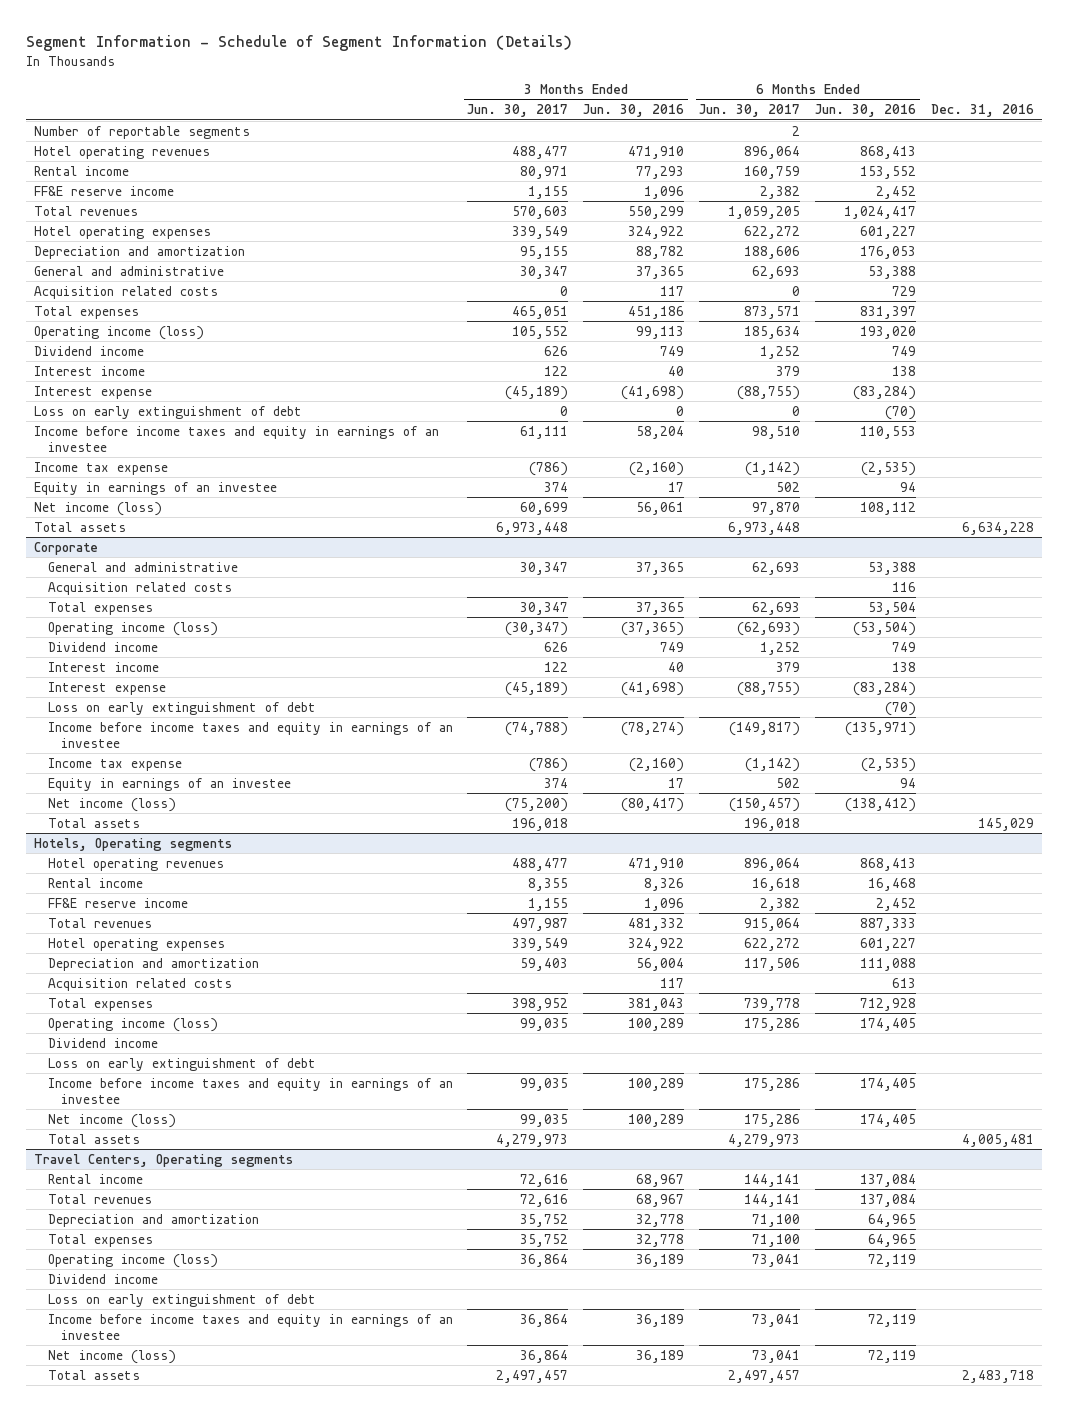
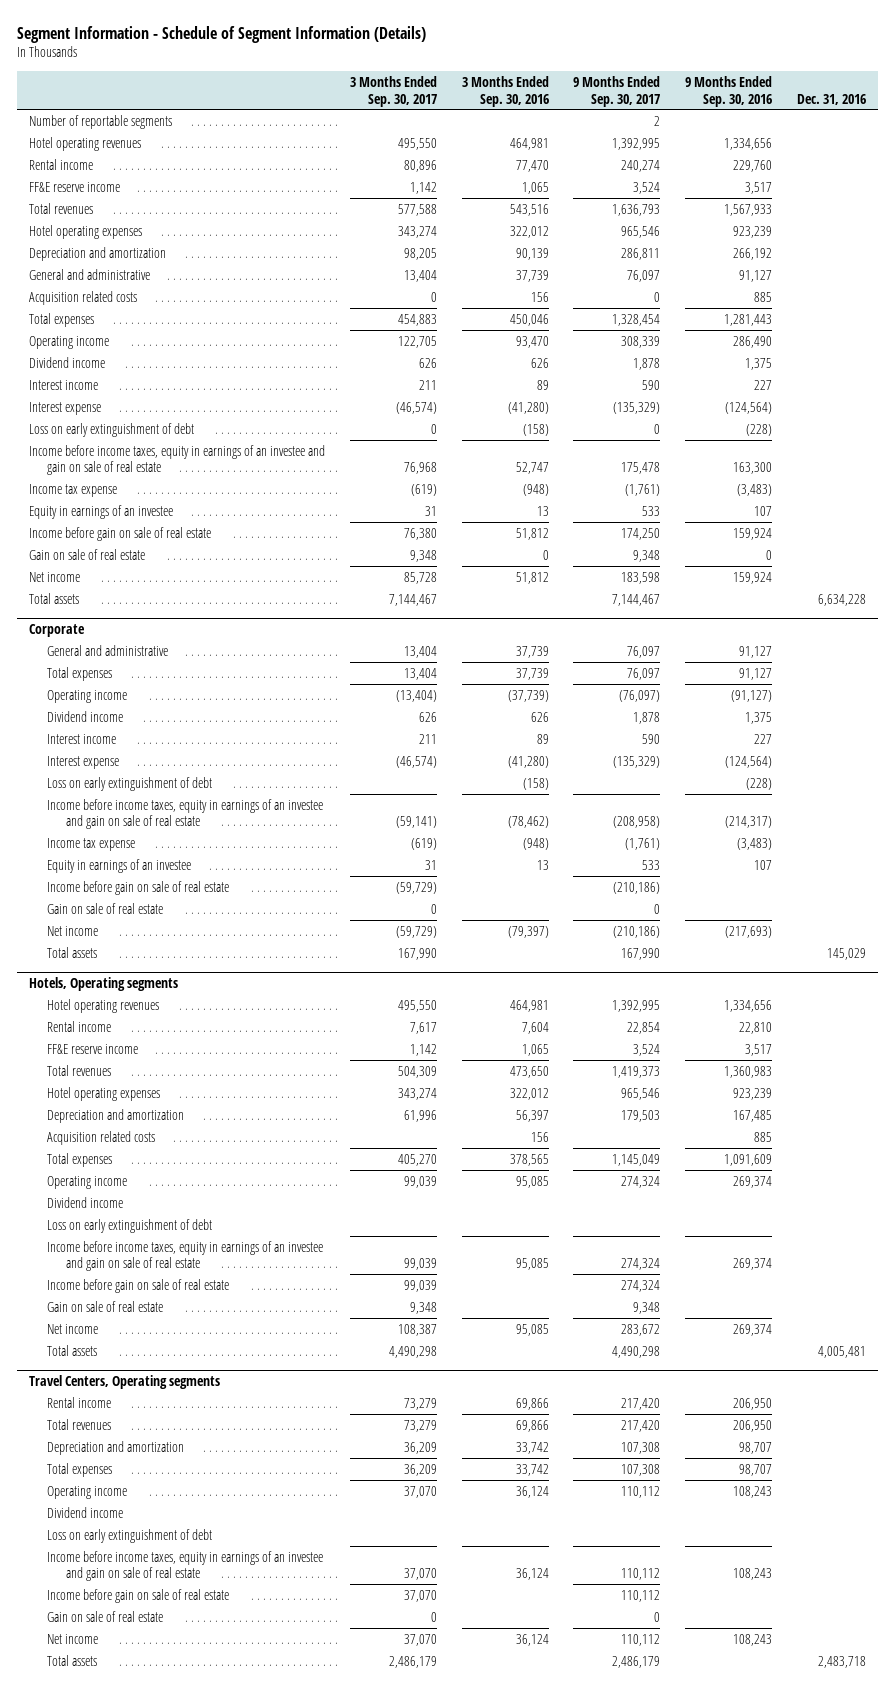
- | 3 Months Ended Jun. 30, 2017 | 3 Months Ended Jun. 30, 2016 | 6 Months Ended Jun. 30, 2017 | 6 Months Ended Jun. 30, 2016 | Dec. 31, 2016
+ | 3 Months Ended Sep. 30, 2017 | 3 Months Ended Sep. 30, 2016 | 9 Months Ended Sep. 30, 2017 | 9 Months Ended Sep. 30, 2016 | Dec. 31, 2016
- Operating income (loss) | 105,552 | 99,113 | 185,634 | 193,020 |
+ Operating income | 122,705 | 93,470 | 308,339 | 286,490 |
- Income before income taxes and equity in earnings of an investee | 61,111 | 58,204 | 98,510 | 110,553 |
+ Income before income taxes, equity in earnings of an investee and gain on sale of real estate | 76,968 | 52,747 | 175,478 | 163,300 |
- Net income (loss) | 60,699 | 56,061 | 97,870 | 108,112 |
+ Income before gain on sale of real estate | 76,380 | 51,812 | 174,250 | 159,924 |
+ Gain on sale of real estate | 9,348 | 0 | 9,348 | 0 |
+ Net income | 85,728 | 51,812 | 183,598 | 159,924 |
@ Corporate
- Acquisition related costs | | | | 116 |
- Operating income (loss) | (30,347) | (37,365) | (62,693) | (53,504) |
+ Operating income | (13,404) | (37,739) | (76,097) | (91,127) |
- Income before income taxes and equity in earnings of an investee | (74,788) | (78,274) | (149,817) | (135,971) |
+ Income before income taxes, equity in earnings of an investee and gain on sale of real estate | (59,141) | (78,462) | (208,958) | (214,317) |
- Net income (loss) | (75,200) | (80,417) | (150,457) | (138,412) |
+ Income before gain on sale of real estate | (59,729) | | (210,186) | |
+ Gain on sale of real estate | 0 | | 0 | |
+ Net income | (59,729) | (79,397) | (210,186) | (217,693) |
@ Hotels, Operating segments
- Operating income (loss) | 99,035 | 100,289 | 175,286 | 174,405 |
+ Operating income | 99,039 | 95,085 | 274,324 | 269,374 |
- Income before income taxes and equity in earnings of an investee | 99,035 | 100,289 | 175,286 | 174,405 |
- Net income (loss) | 99,035 | 100,289 | 175,286 | 174,405 |
+ Income before income taxes, equity in earnings of an investee and gain on sale of real estate | 99,039 | 95,085 | 274,324 | 269,374 |
+ Income before gain on sale of real estate | 99,039 | | 274,324 | |
+ Gain on sale of real estate | 9,348 | | 9,348 | |
+ Net income | 108,387 | 95,085 | 283,672 | 269,374 |
@ Travel Centers, Operating segments
- Operating income (loss) | 36,864 | 36,189 | 73,041 | 72,119 |
+ Operating income | 37,070 | 36,124 | 110,112 | 108,243 |
- Income before income taxes and equity in earnings of an investee | 36,864 | 36,189 | 73,041 | 72,119 |
- Net income (loss) | 36,864 | 36,189 | 73,041 | 72,119 |
+ Income before income taxes, equity in earnings of an investee and gain on sale of real estate | 37,070 | 36,124 | 110,112 | 108,243 |
+ Income before gain on sale of real estate | 37,070 | | 110,112 | |
+ Gain on sale of real estate | 0 | | 0 | |
+ Net income | 37,070 | 36,124 | 110,112 | 108,243 |

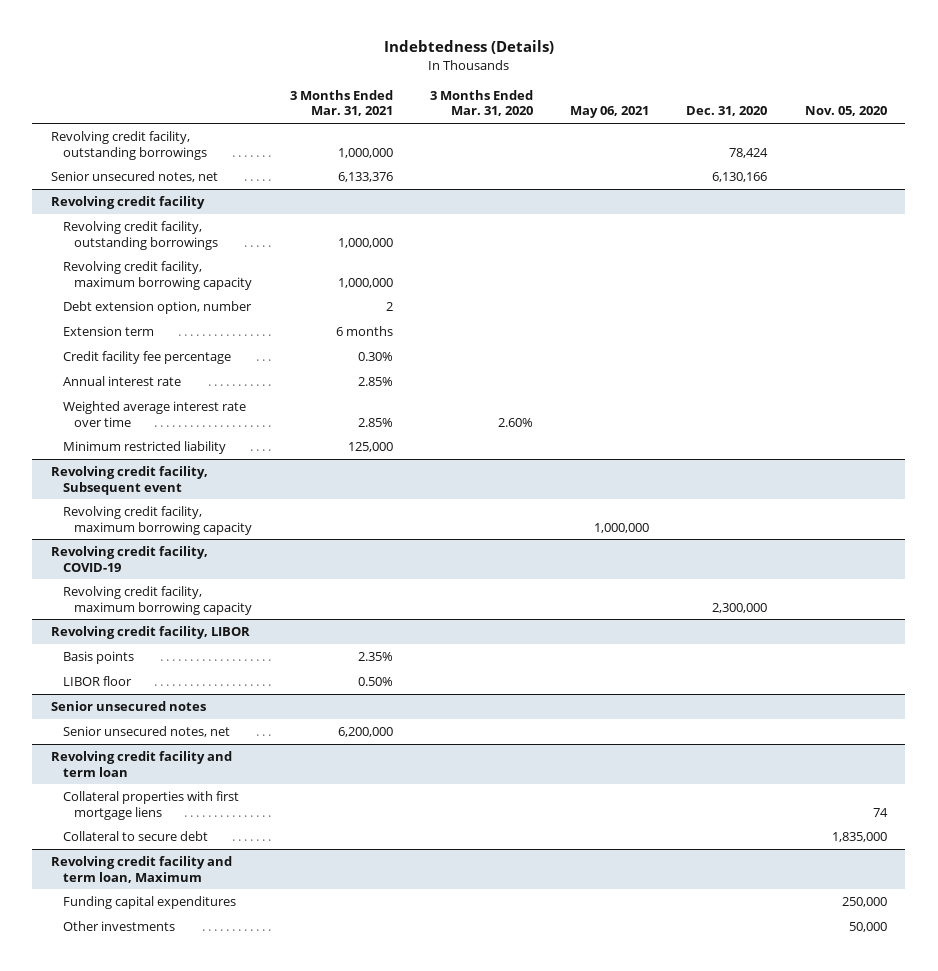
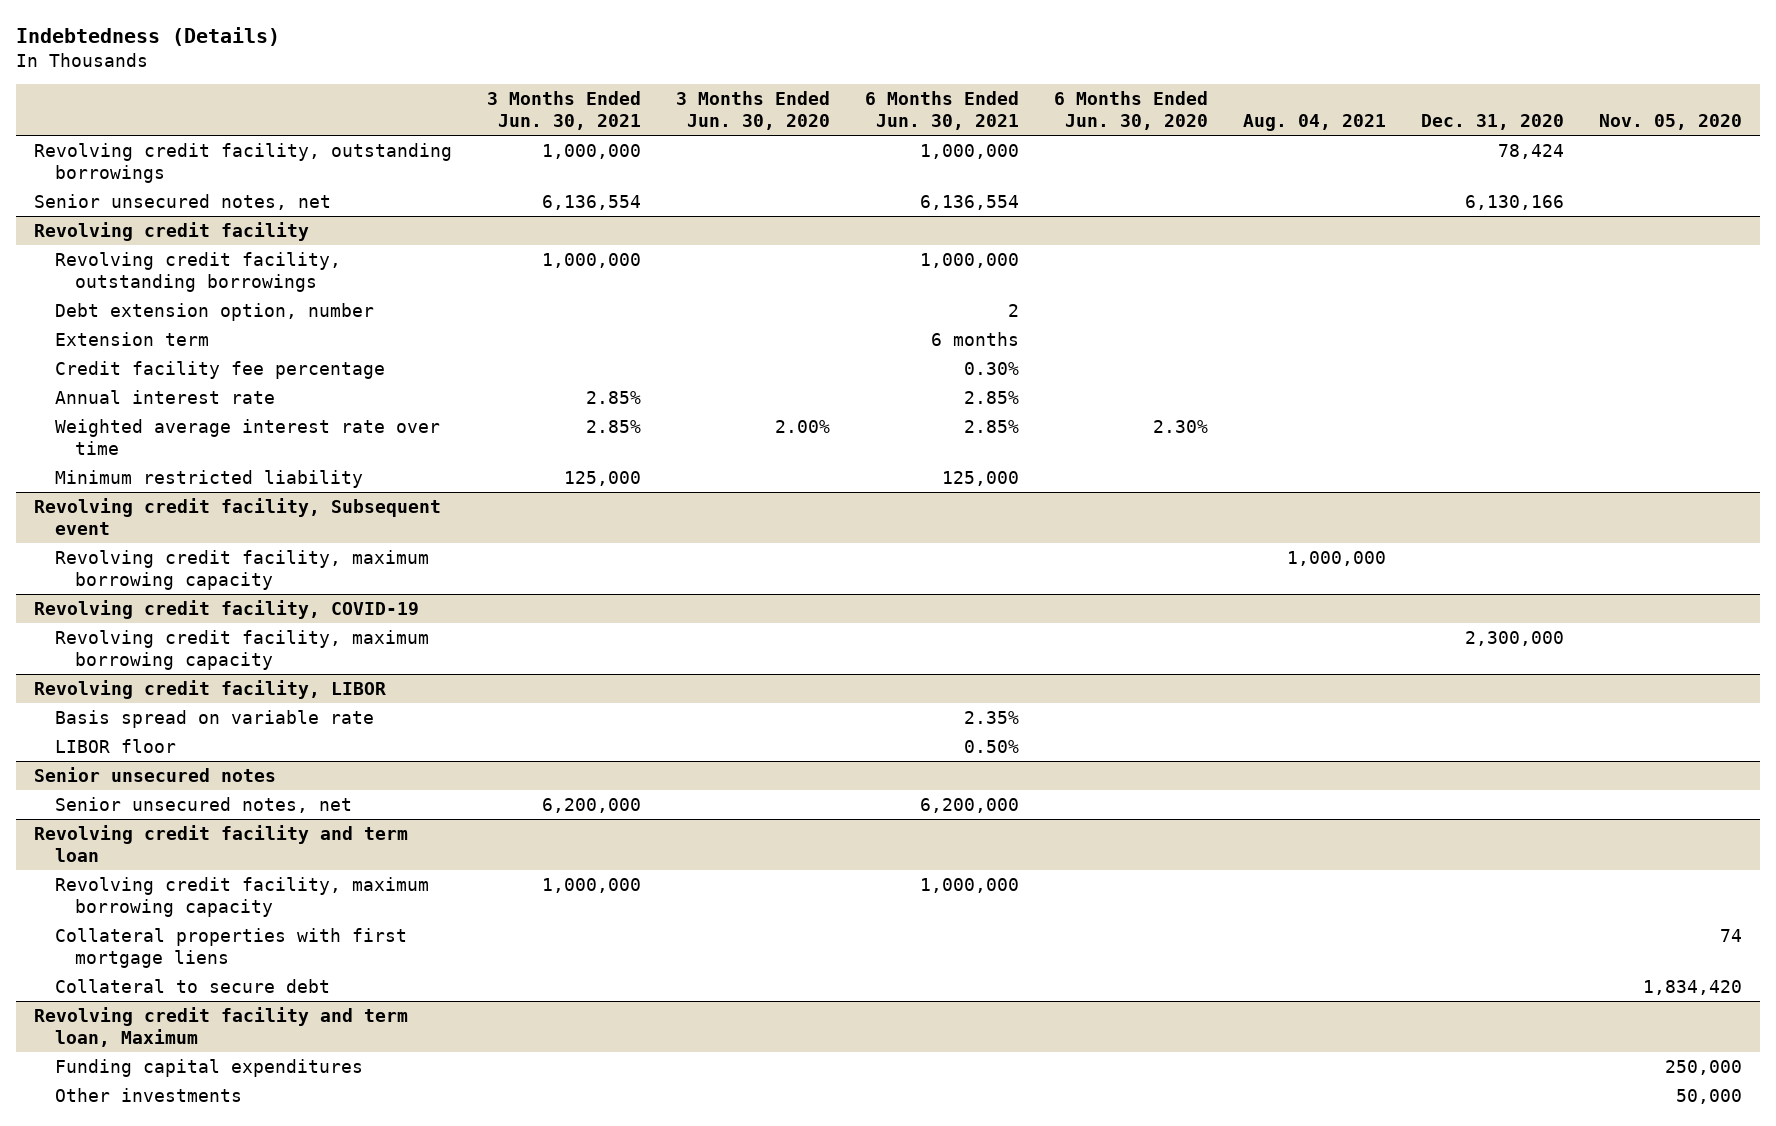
- | 3 Months Ended Mar. 31, 2021 | 3 Months Ended Mar. 31, 2020 | May 06, 2021 | Dec. 31, 2020 | Nov. 05, 2020
+ | 3 Months Ended Jun. 30, 2021 | 3 Months Ended Jun. 30, 2020 | 6 Months Ended Jun. 30, 2021 | 6 Months Ended Jun. 30, 2020 | Aug. 04, 2021 | Dec. 31, 2020 | Nov. 05, 2020
@ Revolving credit facility
- Revolving credit facility, maximum borrowing capacity | 1,000,000 | | | |
@ Revolving credit facility, LIBOR
- Basis points | 2.35% | | | |
+ Basis spread on variable rate | | | 2.35% | | | |
@ Revolving credit facility and term loan
+ Revolving credit facility, maximum borrowing capacity | 1,000,000 | | 1,000,000 | | | |
- Collateral to secure debt | | | | | 1,835,000
+ Collateral to secure debt | | | | | | | 1,834,420

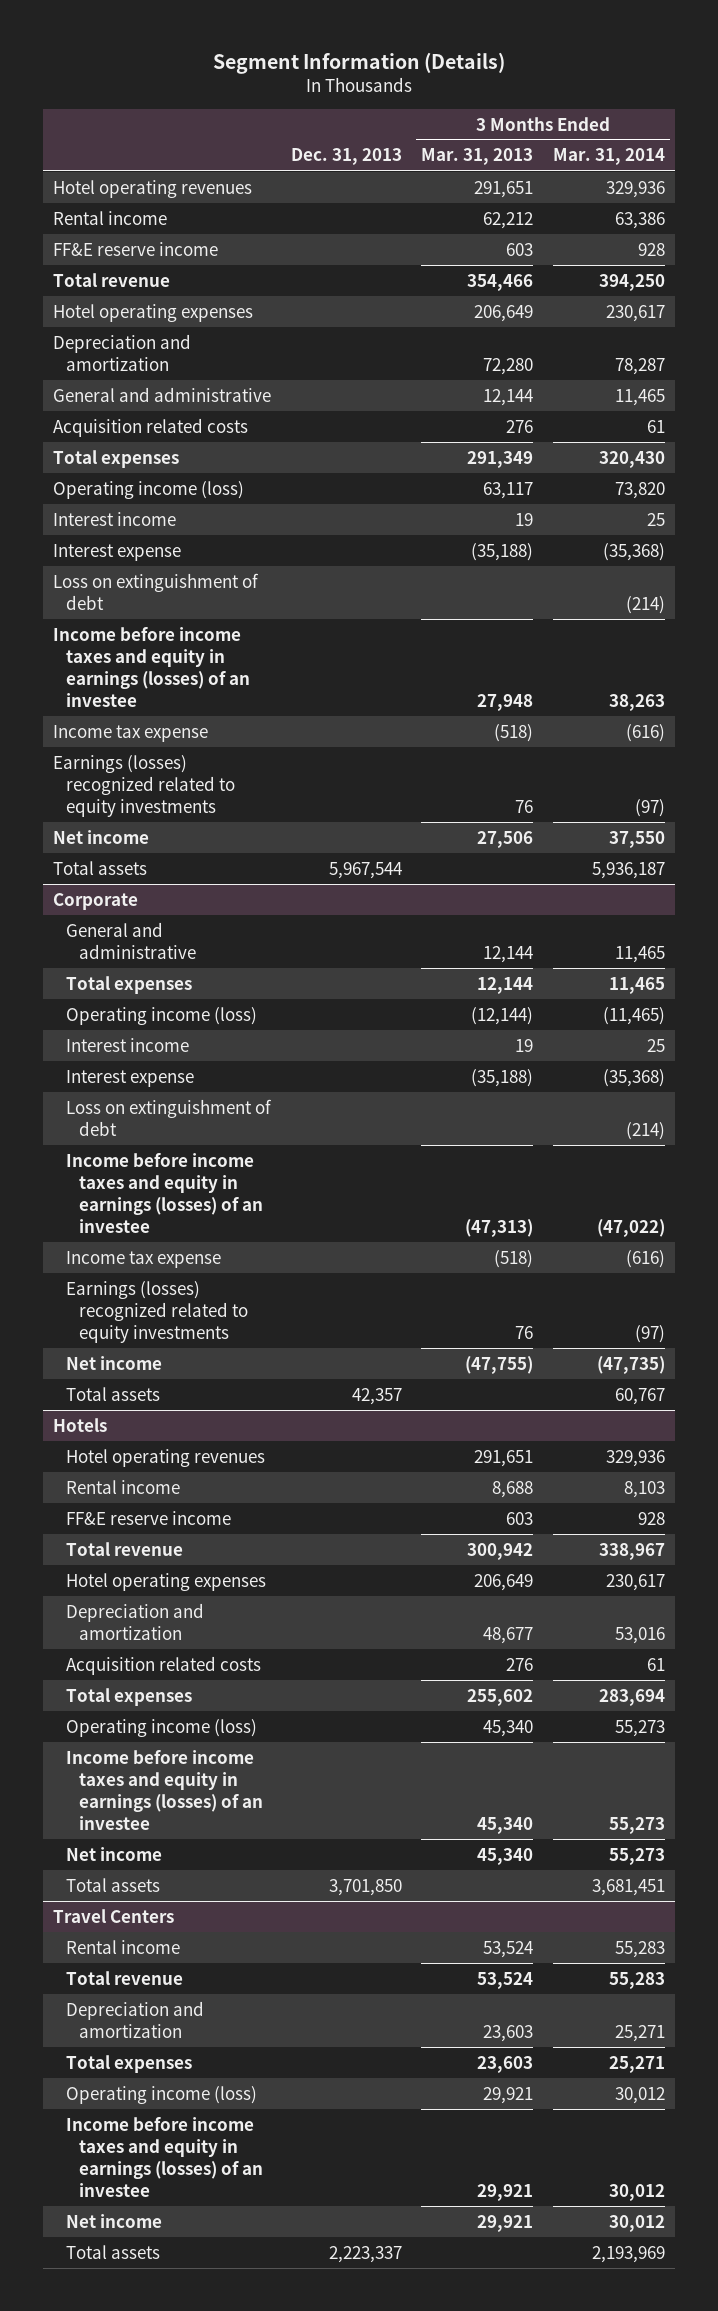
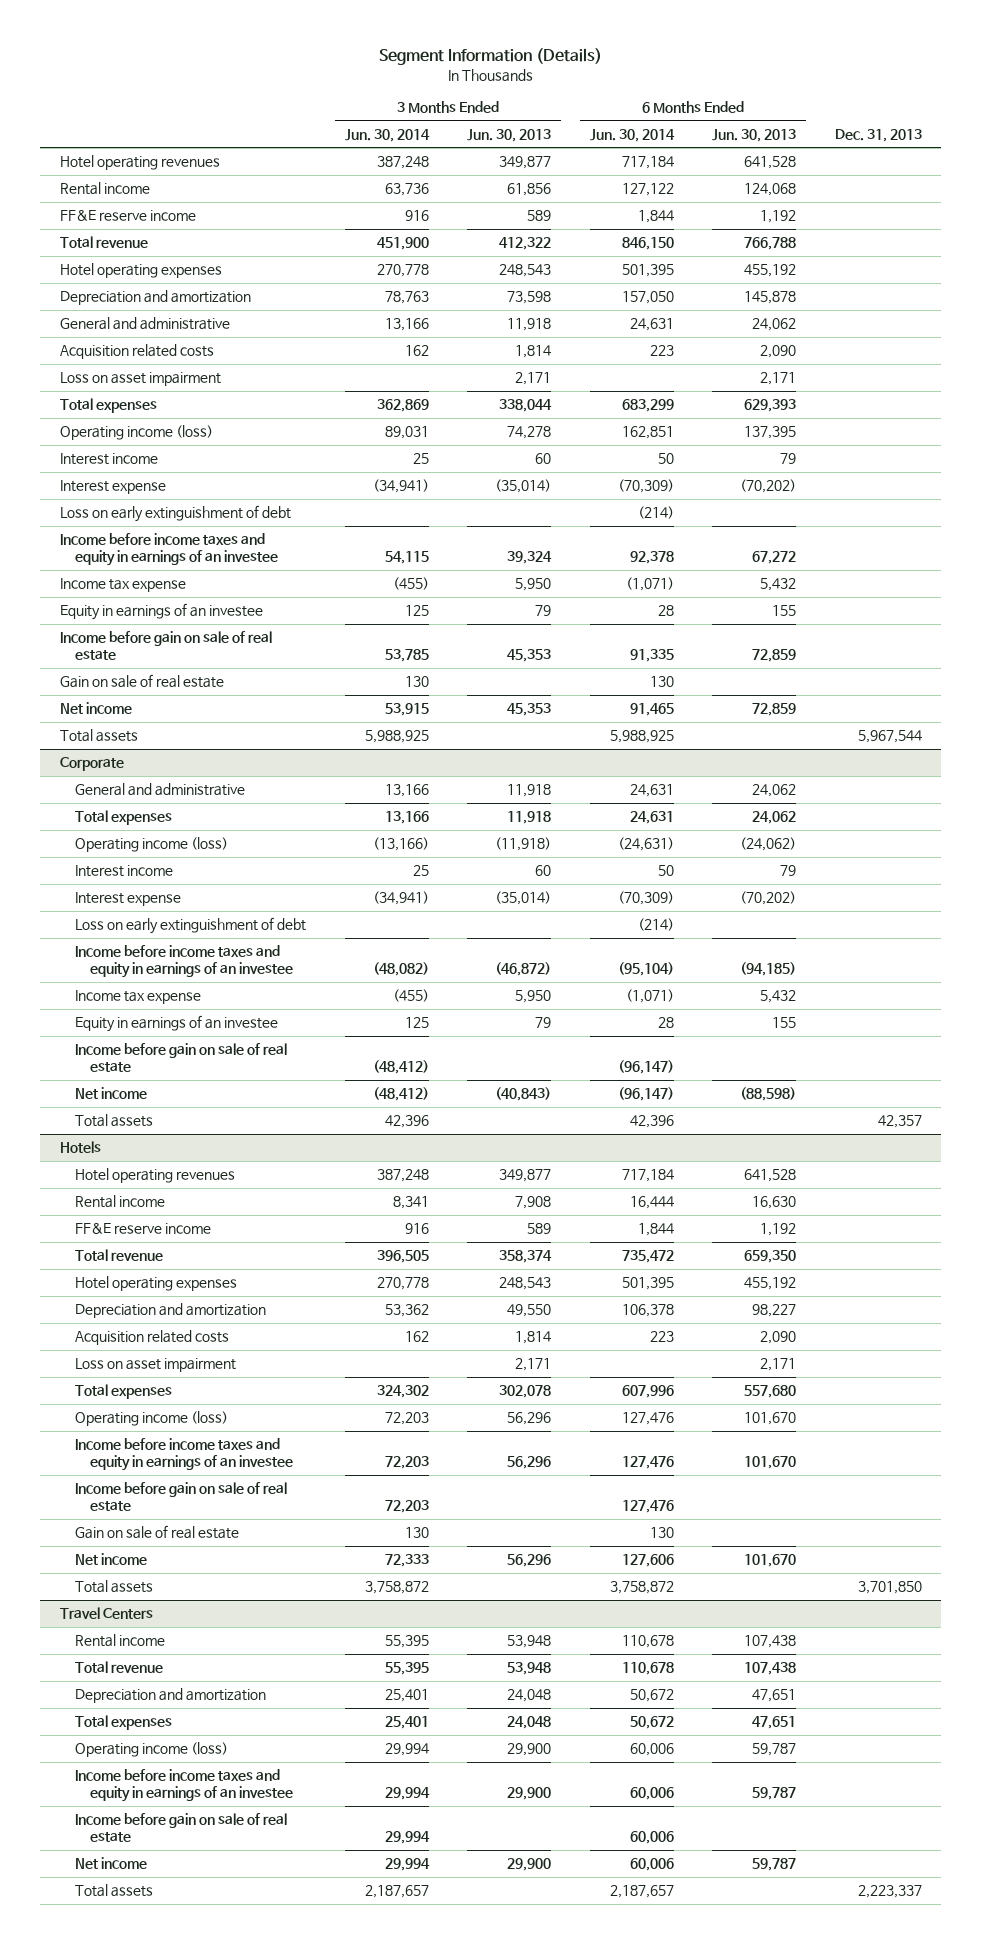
- | Dec. 31, 2013 | 3 Months Ended Mar. 31, 2013 | 3 Months Ended Mar. 31, 2014
+ | 3 Months Ended Jun. 30, 2014 | 3 Months Ended Jun. 30, 2013 | 6 Months Ended Jun. 30, 2014 | 6 Months Ended Jun. 30, 2013 | Dec. 31, 2013
+ Loss on asset impairment | | 2,171 | | 2,171 |
- Loss on extinguishment of debt | | | (214)
- Income before income taxes and equity in earnings (losses) of an investee | | 27,948 | 38,263
+ Loss on early extinguishment of debt | | | (214) | |
+ Income before income taxes and equity in earnings of an investee | 54,115 | 39,324 | 92,378 | 67,272 |
- Earnings (losses) recognized related to equity investments | | 76 | (97)
+ Equity in earnings of an investee | 125 | 79 | 28 | 155 |
+ Income before gain on sale of real estate | 53,785 | 45,353 | 91,335 | 72,859 |
+ Gain on sale of real estate | 130 | | 130 | |
@ Corporate
- Loss on extinguishment of debt | | | (214)
- Income before income taxes and equity in earnings (losses) of an investee | | (47,313) | (47,022)
+ Loss on early extinguishment of debt | | | (214) | |
+ Income before income taxes and equity in earnings of an investee | (48,082) | (46,872) | (95,104) | (94,185) |
- Earnings (losses) recognized related to equity investments | | 76 | (97)
+ Equity in earnings of an investee | 125 | 79 | 28 | 155 |
+ Income before gain on sale of real estate | (48,412) | | (96,147) | |
@ Hotels
+ Loss on asset impairment | | 2,171 | | 2,171 |
- Income before income taxes and equity in earnings (losses) of an investee | | 45,340 | 55,273
+ Income before income taxes and equity in earnings of an investee | 72,203 | 56,296 | 127,476 | 101,670 |
+ Income before gain on sale of real estate | 72,203 | | 127,476 | |
+ Gain on sale of real estate | 130 | | 130 | |
@ Travel Centers
- Income before income taxes and equity in earnings (losses) of an investee | | 29,921 | 30,012
+ Income before income taxes and equity in earnings of an investee | 29,994 | 29,900 | 60,006 | 59,787 |
+ Income before gain on sale of real estate | 29,994 | | 60,006 | |

